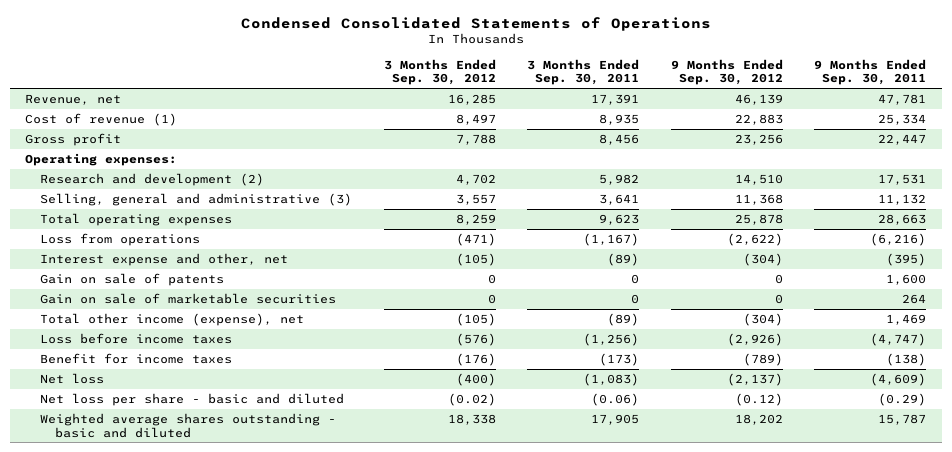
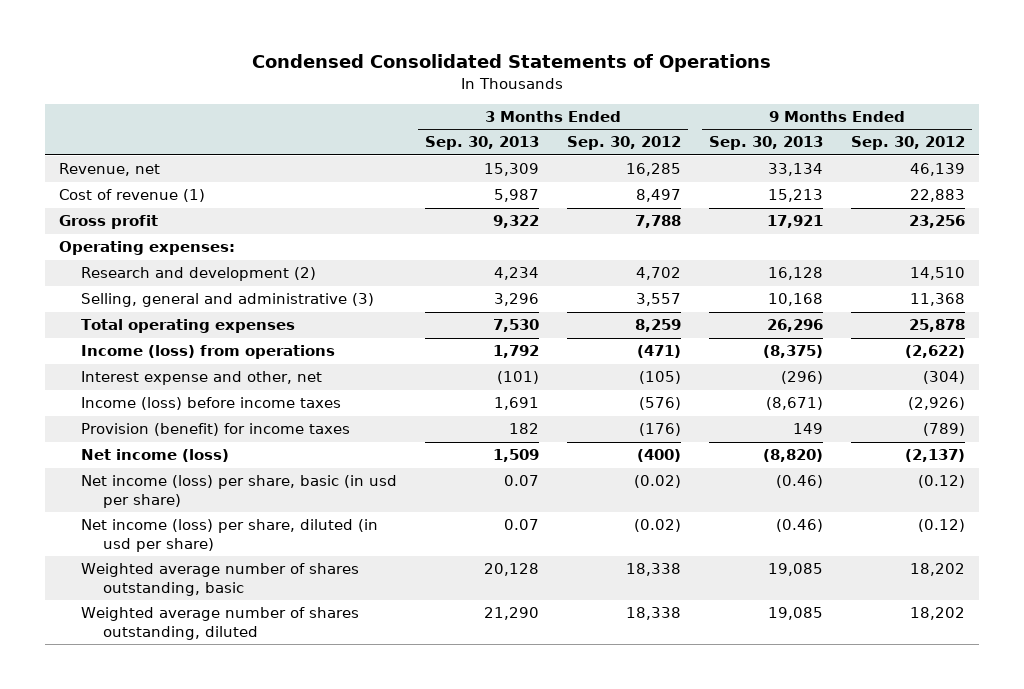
- | 3 Months Ended Sep. 30, 2012 | 3 Months Ended Sep. 30, 2011 | 9 Months Ended Sep. 30, 2012 | 9 Months Ended Sep. 30, 2011
+ | 3 Months Ended Sep. 30, 2013 | 3 Months Ended Sep. 30, 2012 | 9 Months Ended Sep. 30, 2013 | 9 Months Ended Sep. 30, 2012
- Loss from operations | (471) | (1,167) | (2,622) | (6,216)
+ Income (loss) from operations | 1,792 | (471) | (8,375) | (2,622)
- Gain on sale of patents | 0 | 0 | 0 | 1,600
- Gain on sale of marketable securities | 0 | 0 | 0 | 264
- Total other income (expense), net | (105) | (89) | (304) | 1,469
- Loss before income taxes | (576) | (1,256) | (2,926) | (4,747)
- Benefit for income taxes | (176) | (173) | (789) | (138)
- Net loss | (400) | (1,083) | (2,137) | (4,609)
- Net loss per share - basic and diluted | (0.02) | (0.06) | (0.12) | (0.29)
- Weighted average shares outstanding - basic and diluted | 18,338 | 17,905 | 18,202 | 15,787
+ Income (loss) before income taxes | 1,691 | (576) | (8,671) | (2,926)
+ Provision (benefit) for income taxes | 182 | (176) | 149 | (789)
+ Net income (loss) | 1,509 | (400) | (8,820) | (2,137)
+ Net income (loss) per share, basic (in usd per share) | 0.07 | (0.02) | (0.46) | (0.12)
+ Net income (loss) per share, diluted (in usd per share) | 0.07 | (0.02) | (0.46) | (0.12)
+ Weighted average number of shares outstanding, basic | 20,128 | 18,338 | 19,085 | 18,202
+ Weighted average number of shares outstanding, diluted | 21,290 | 18,338 | 19,085 | 18,202

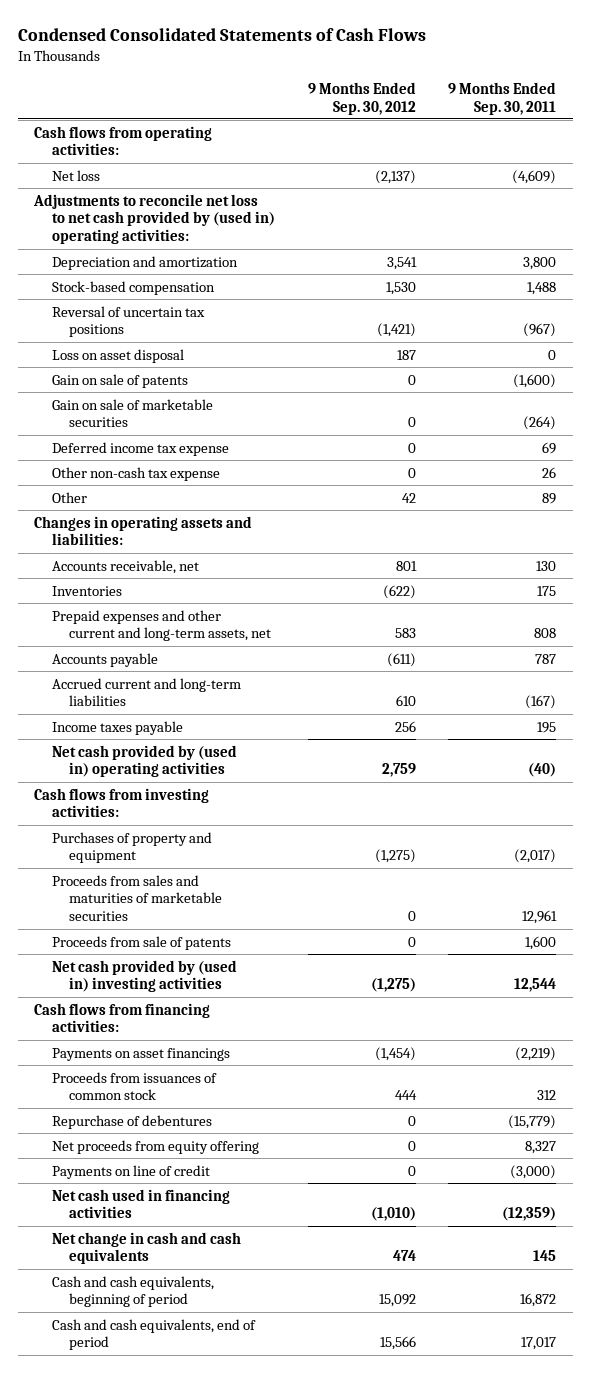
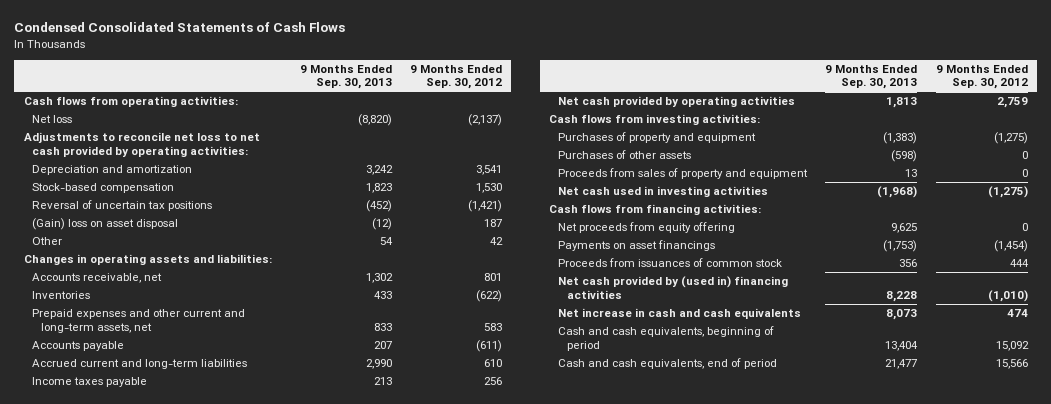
- | 9 Months Ended Sep. 30, 2012 | 9 Months Ended Sep. 30, 2011
+ | 9 Months Ended Sep. 30, 2013 | 9 Months Ended Sep. 30, 2012
- Adjustments to reconcile net loss to net cash provided by (used in) operating activities:
+ Adjustments to reconcile net loss to net cash provided by operating activities:
- Loss on asset disposal | 187 | 0
- Gain on sale of patents | 0 | (1,600)
- Gain on sale of marketable securities | 0 | (264)
- Deferred income tax expense | 0 | 69
- Other non-cash tax expense | 0 | 26
+ (Gain) loss on asset disposal | (12) | 187
- Net cash provided by (used in) operating activities | 2,759 | (40)
+ Net cash provided by operating activities | 1,813 | 2,759
- Proceeds from sales and maturities of marketable securities | 0 | 12,961
- Proceeds from sale of patents | 0 | 1,600
- Net cash provided by (used in) investing activities | (1,275) | 12,544
+ Purchases of other assets | (598) | 0
+ Proceeds from sales of property and equipment | 13 | 0
+ Net cash used in investing activities | (1,968) | (1,275)
moved up: Net proceeds from equity offering | 9,625 | 0
- Repurchase of debentures | 0 | (15,779)
- Payments on line of credit | 0 | (3,000)
- Net cash used in financing activities | (1,010) | (12,359)
- Net change in cash and cash equivalents | 474 | 145
+ Net cash provided by (used in) financing activities | 8,228 | (1,010)
+ Net increase in cash and cash equivalents | 8,073 | 474

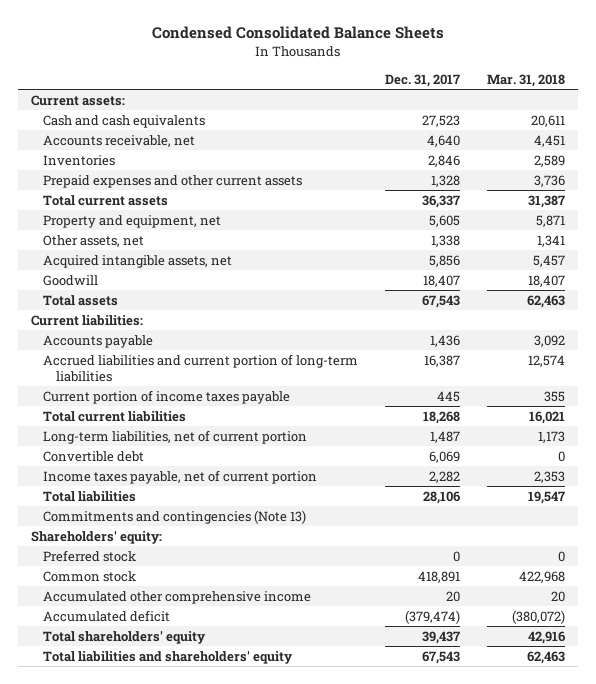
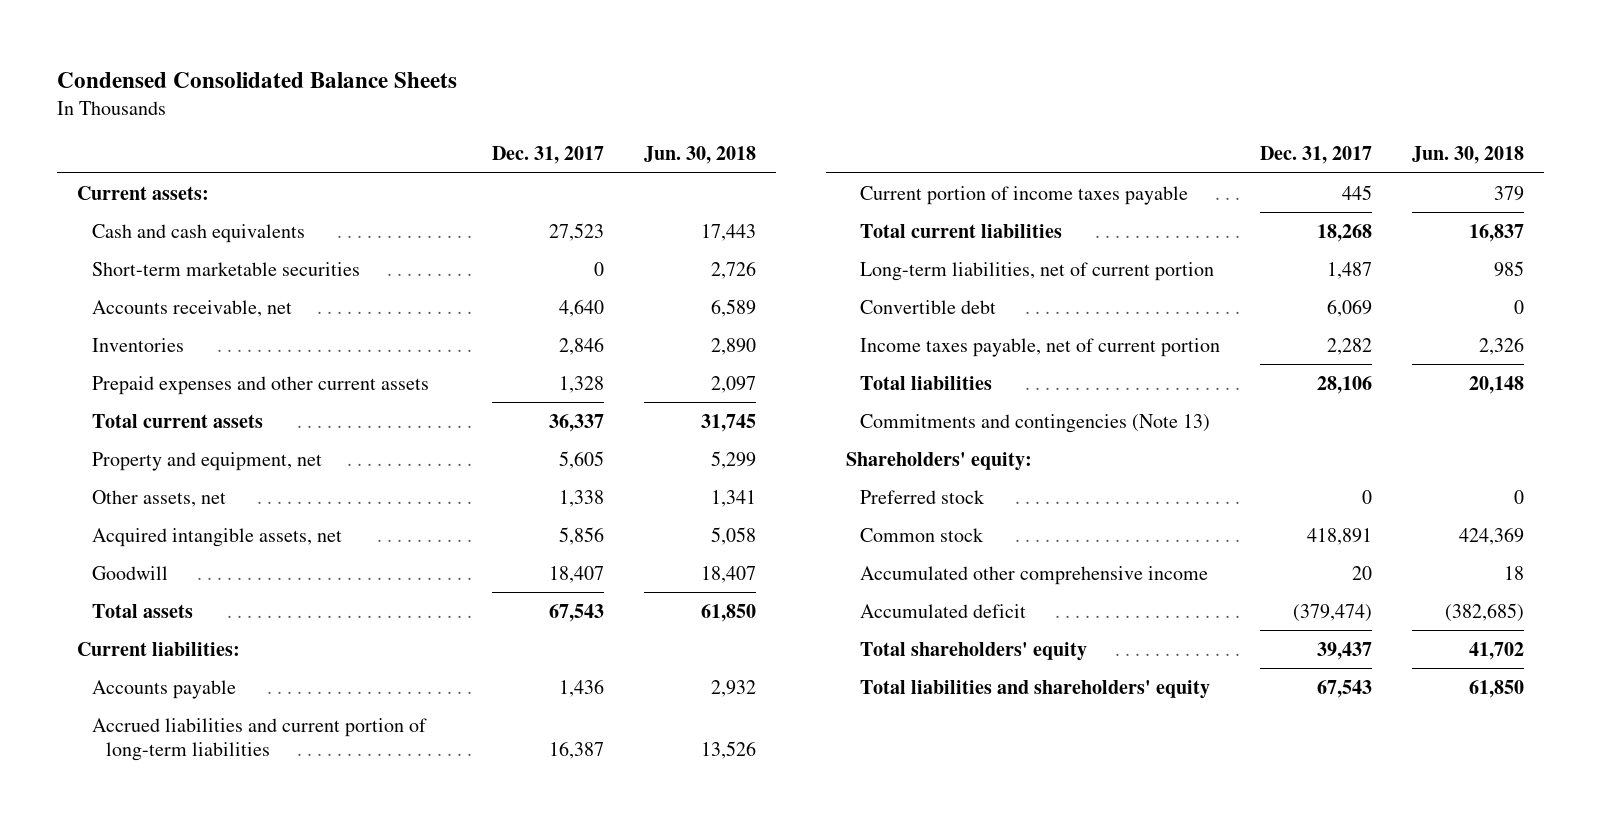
- | Dec. 31, 2017 | Mar. 31, 2018
+ | Dec. 31, 2017 | Jun. 30, 2018
+ Short-term marketable securities | 0 | 2,726

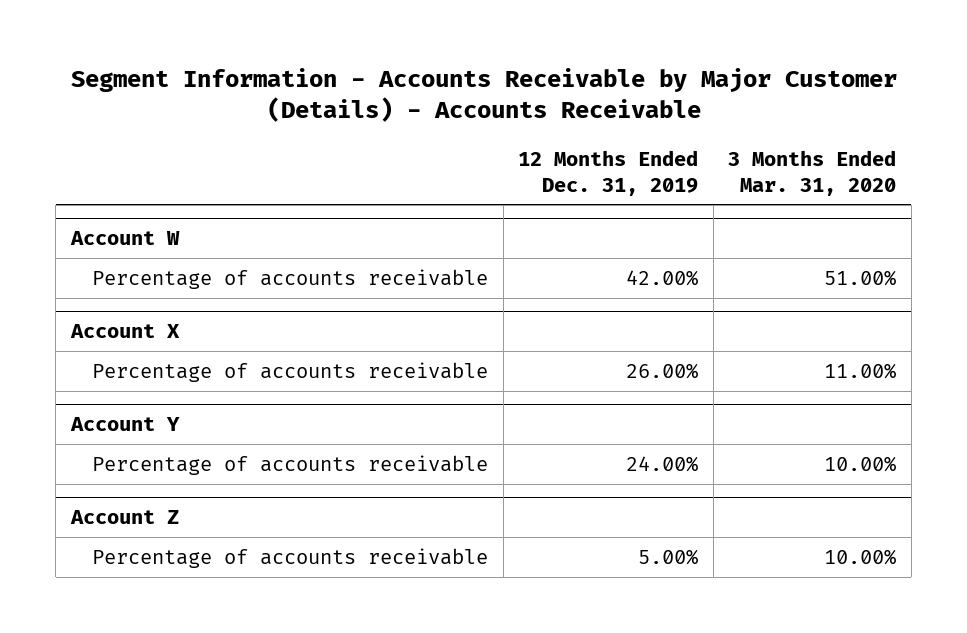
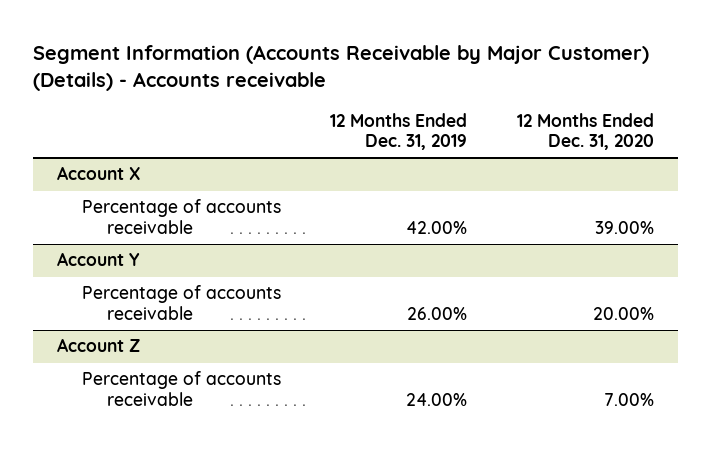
- Segment Information - Accounts Receivable by Major Customer (Details) - Accounts Receivable
+ Segment Information (Accounts Receivable by Major Customer) (Details) - Accounts receivable
- | 12 Months Ended Dec. 31, 2019 | 3 Months Ended Mar. 31, 2020
+ | 12 Months Ended Dec. 31, 2019 | 12 Months Ended Dec. 31, 2020
- Account W
- Percentage of accounts receivable | 42.00% | 51.00%
@ Account X
- Percentage of accounts receivable | 26.00% | 11.00%
+ Percentage of accounts receivable | 42.00% | 39.00%
@ Account Y
- Percentage of accounts receivable | 24.00% | 10.00%
+ Percentage of accounts receivable | 26.00% | 20.00%
@ Account Z
- Percentage of accounts receivable | 5.00% | 10.00%
+ Percentage of accounts receivable | 24.00% | 7.00%

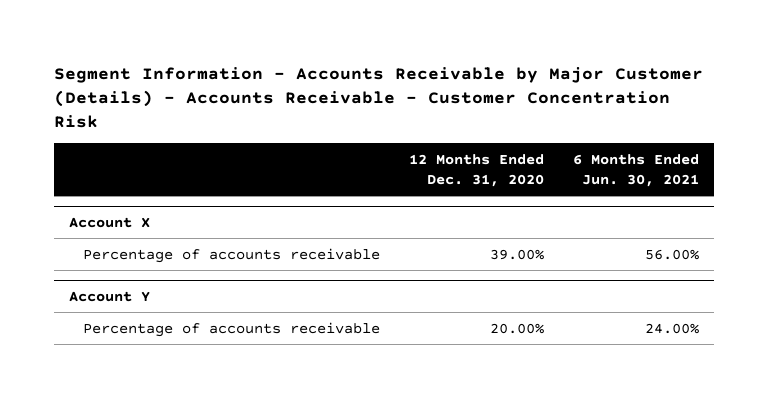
- Segment Information (Accounts Receivable by Major Customer) (Details) - Accounts receivable
+ Segment Information - Accounts Receivable by Major Customer (Details) - Accounts Receivable - Customer Concentration Risk
- | 12 Months Ended Dec. 31, 2019 | 12 Months Ended Dec. 31, 2020
+ | 12 Months Ended Dec. 31, 2020 | 6 Months Ended Jun. 30, 2021
- Account Z
- Percentage of accounts receivable | 24.00% | 7.00%

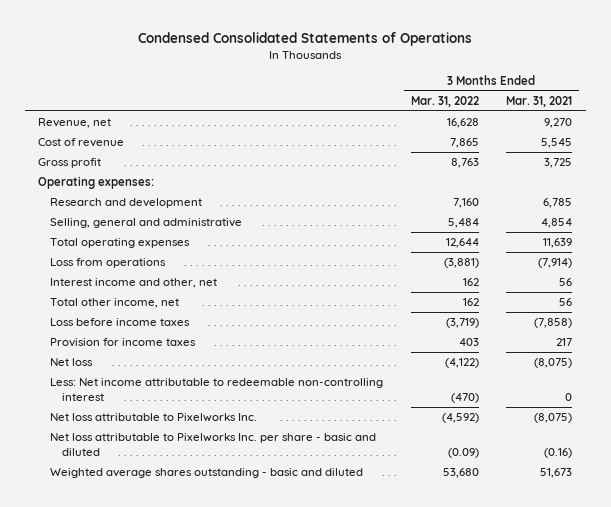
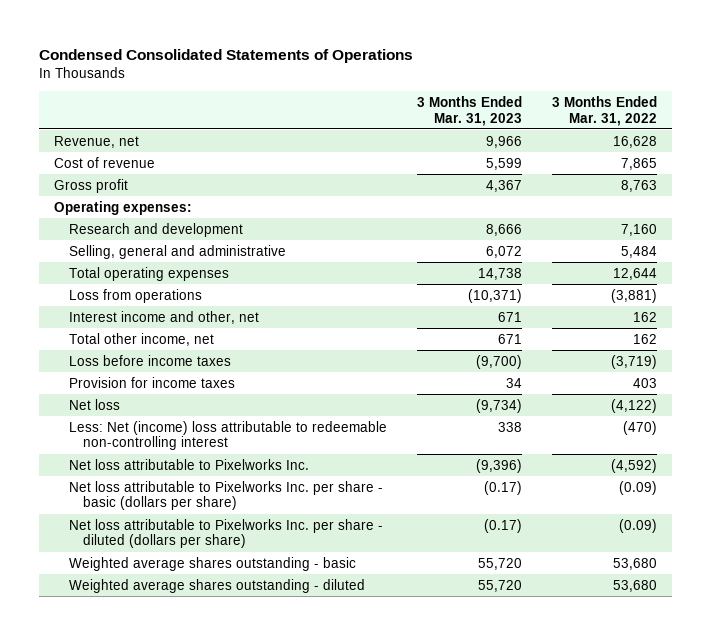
- | 3 Months Ended Mar. 31, 2022 | 3 Months Ended Mar. 31, 2021
+ | 3 Months Ended Mar. 31, 2023 | 3 Months Ended Mar. 31, 2022
- Less: Net income attributable to redeemable non-controlling interest | (470) | 0
+ Less: Net (income) loss attributable to redeemable non-controlling interest | 338 | (470)
- Net loss attributable to Pixelworks Inc. per share - basic and diluted | (0.09) | (0.16)
- Weighted average shares outstanding - basic and diluted | 53,680 | 51,673
+ Net loss attributable to Pixelworks Inc. per share - basic (dollars per share) | (0.17) | (0.09)
+ Net loss attributable to Pixelworks Inc. per share - diluted (dollars per share) | (0.17) | (0.09)
+ Weighted average shares outstanding - basic | 55,720 | 53,680
+ Weighted average shares outstanding - diluted | 55,720 | 53,680

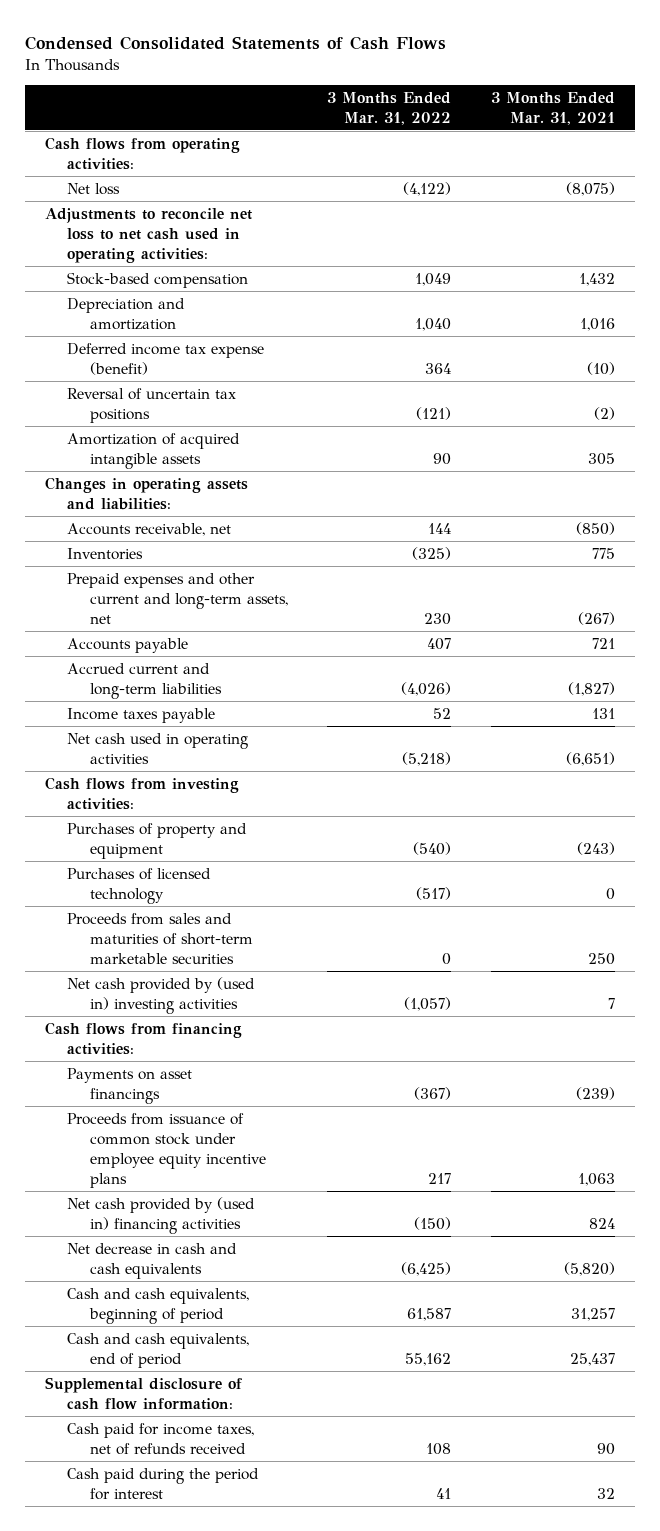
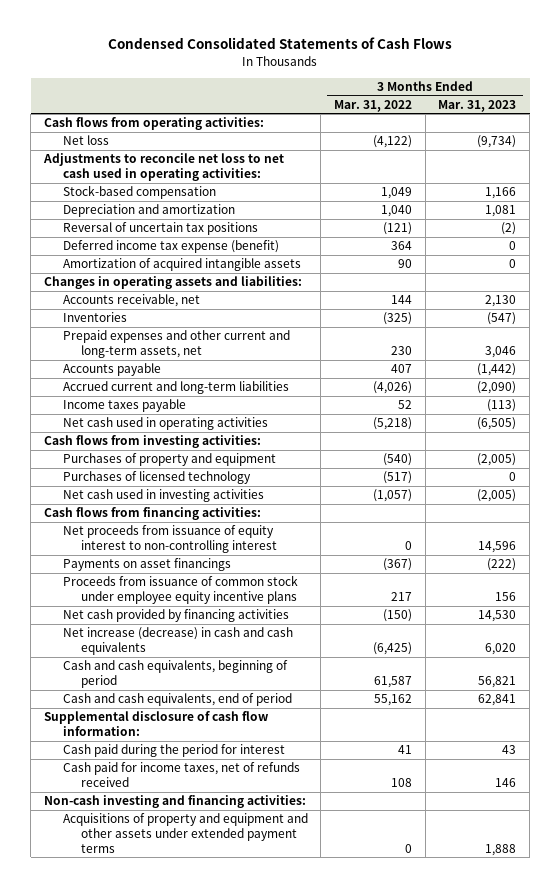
- | 3 Months Ended Mar. 31, 2022 | 3 Months Ended Mar. 31, 2021
+ | 3 Months Ended Mar. 31, 2022 | 3 Months Ended Mar. 31, 2023
moved down: Deferred income tax expense (benefit) | 364 | 0
- Proceeds from sales and maturities of short-term marketable securities | 0 | 250
- Net cash provided by (used in) investing activities | (1,057) | 7
+ Net cash used in investing activities | (1,057) | (2,005)
+ Net proceeds from issuance of equity interest to non-controlling interest | 0 | 14,596
- Net cash provided by (used in) financing activities | (150) | 824
- Net decrease in cash and cash equivalents | (6,425) | (5,820)
+ Net cash provided by financing activities | (150) | 14,530
+ Net increase (decrease) in cash and cash equivalents | (6,425) | 6,020
moved down: Cash paid for income taxes, net of refunds received | 108 | 146
+ Non-cash investing and financing activities:
+ Acquisitions of property and equipment and other assets under extended payment terms | 0 | 1,888

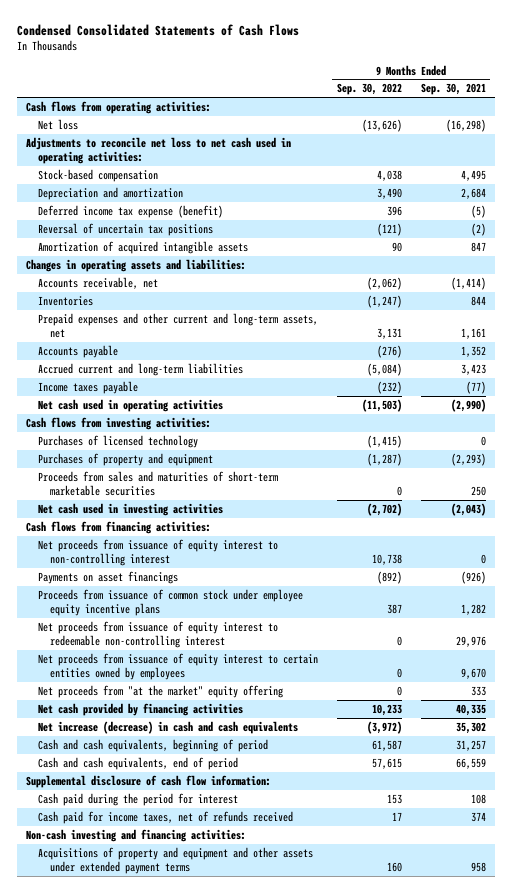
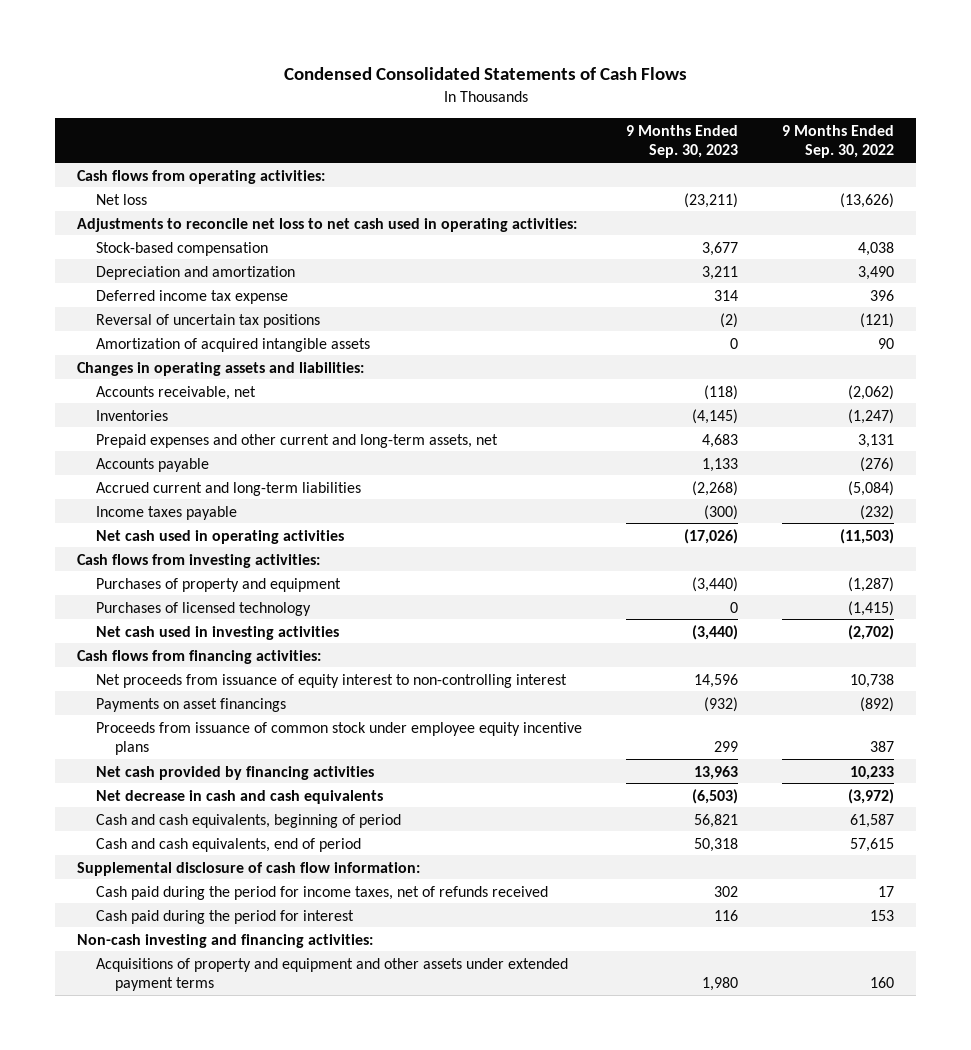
- | 9 Months Ended Sep. 30, 2022 | 9 Months Ended Sep. 30, 2021
+ | 9 Months Ended Sep. 30, 2023 | 9 Months Ended Sep. 30, 2022
- Deferred income tax expense (benefit) | 396 | (5)
+ Deferred income tax expense | 314 | 396
- Proceeds from sales and maturities of short-term marketable securities | 0 | 250
moved down: Purchases of licensed technology | 0 | (1,415)
- Net proceeds from issuance of equity interest to redeemable non-controlling interest | 0 | 29,976
- Net proceeds from issuance of equity interest to certain entities owned by employees | 0 | 9,670
- Net proceeds from "at the market" equity offering | 0 | 333
- Net increase (decrease) in cash and cash equivalents | (3,972) | 35,302
+ Net decrease in cash and cash equivalents | (6,503) | (3,972)
+ Cash paid during the period for income taxes, net of refunds received | 302 | 17
- Cash paid for income taxes, net of refunds received | 17 | 374

